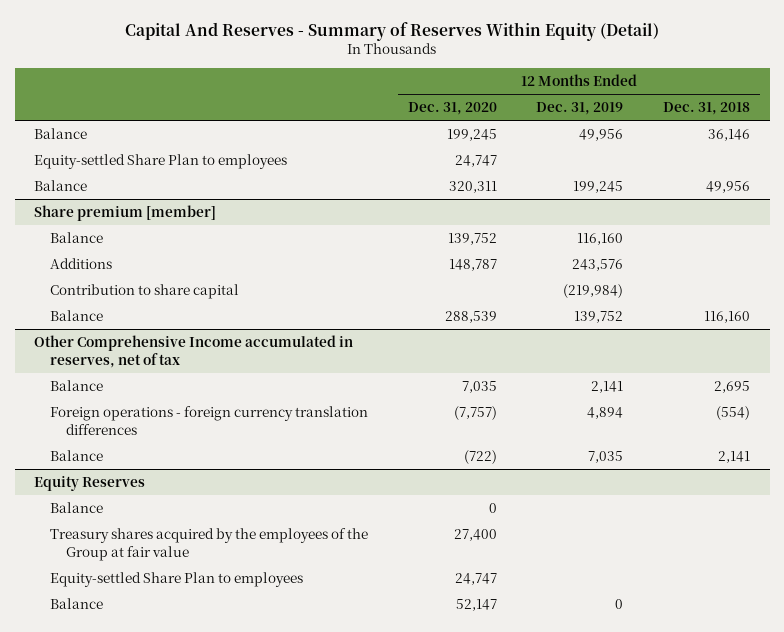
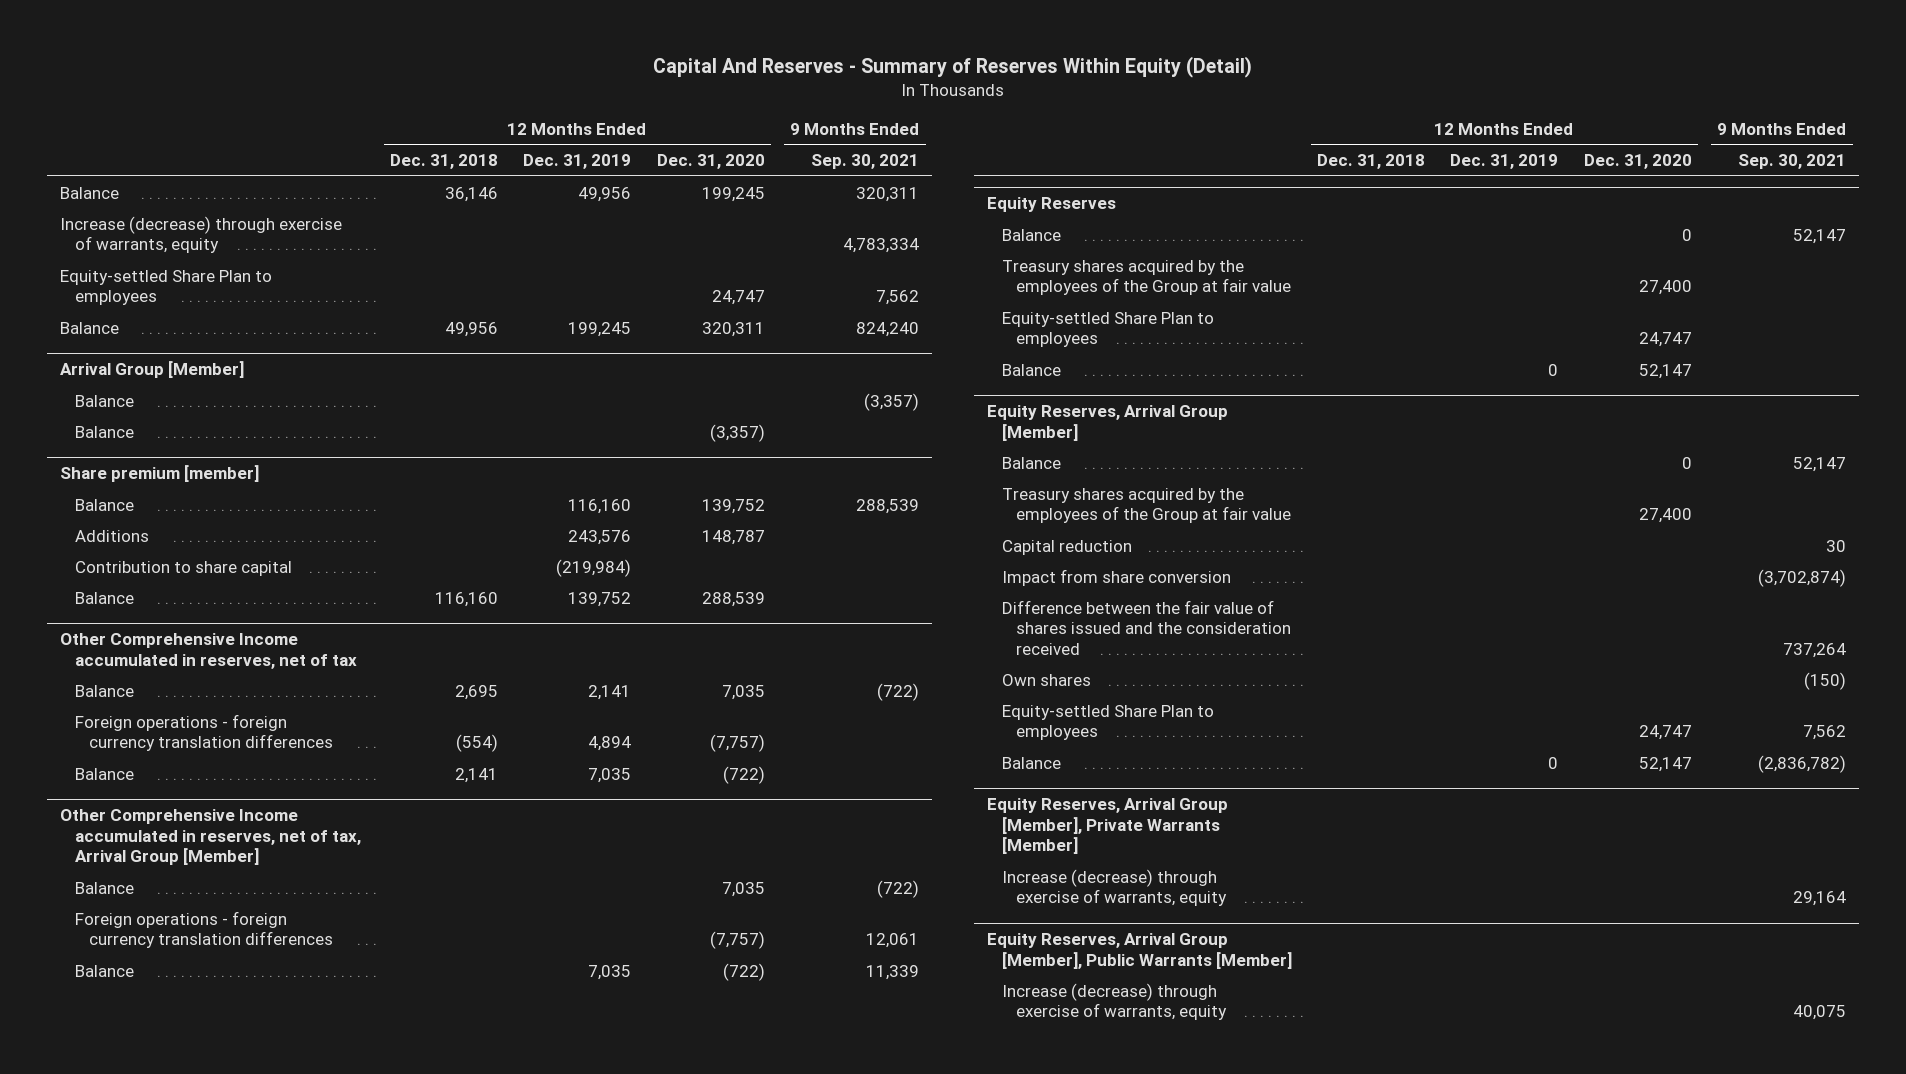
- | 12 Months Ended Dec. 31, 2020 | 12 Months Ended Dec. 31, 2019 | 12 Months Ended Dec. 31, 2018
+ | 12 Months Ended Dec. 31, 2018 | 12 Months Ended Dec. 31, 2019 | 12 Months Ended Dec. 31, 2020 | 9 Months Ended Sep. 30, 2021
+ Increase (decrease) through exercise of warrants, equity | | | | 4,783,334
+ Arrival Group [Member]
+ Balance | | | | (3,357)
+ Balance | | | (3,357) |
+ Other Comprehensive Income accumulated in reserves, net of tax, Arrival Group [Member]
+ Balance | | | 7,035 | (722)
+ Foreign operations - foreign currency translation differences | | | (7,757) | 12,061
+ Balance | | 7,035 | (722) | 11,339
+ Equity Reserves, Arrival Group [Member]
+ Balance | | | 0 | 52,147
+ Treasury shares acquired by the employees of the Group at fair value | | | 27,400 |
+ Capital reduction | | | | 30
+ Impact from share conversion | | | | (3,702,874)
+ Difference between the fair value of shares issued and the consideration received | | | | 737,264
+ Own shares | | | | (150)
+ Equity-settled Share Plan to employees | | | 24,747 | 7,562
+ Balance | | 0 | 52,147 | (2,836,782)
+ Equity Reserves, Arrival Group [Member], Private Warrants [Member]
+ Increase (decrease) through exercise of warrants, equity | | | | 29,164
+ Equity Reserves, Arrival Group [Member], Public Warrants [Member]
+ Increase (decrease) through exercise of warrants, equity | | | | 40,075

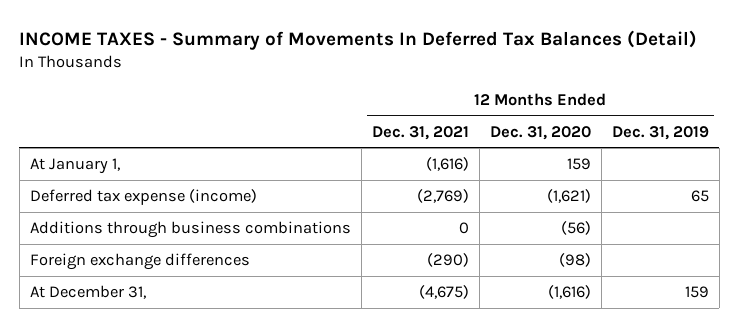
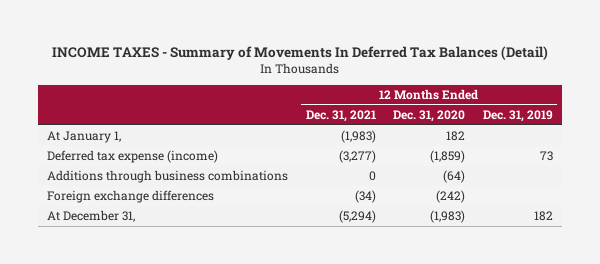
- At January 1, | (1,616) | 159 |
- Deferred tax expense (income) | (2,769) | (1,621) | 65
- Additions through business combinations | 0 | (56) |
- Foreign exchange differences | (290) | (98) |
- At December 31, | (4,675) | (1,616) | 159
+ At January 1, | (1,983) | 182 |
+ Deferred tax expense (income) | (3,277) | (1,859) | 73
+ Additions through business combinations | 0 | (64) |
+ Foreign exchange differences | (34) | (242) |
+ At December 31, | (5,294) | (1,983) | 182

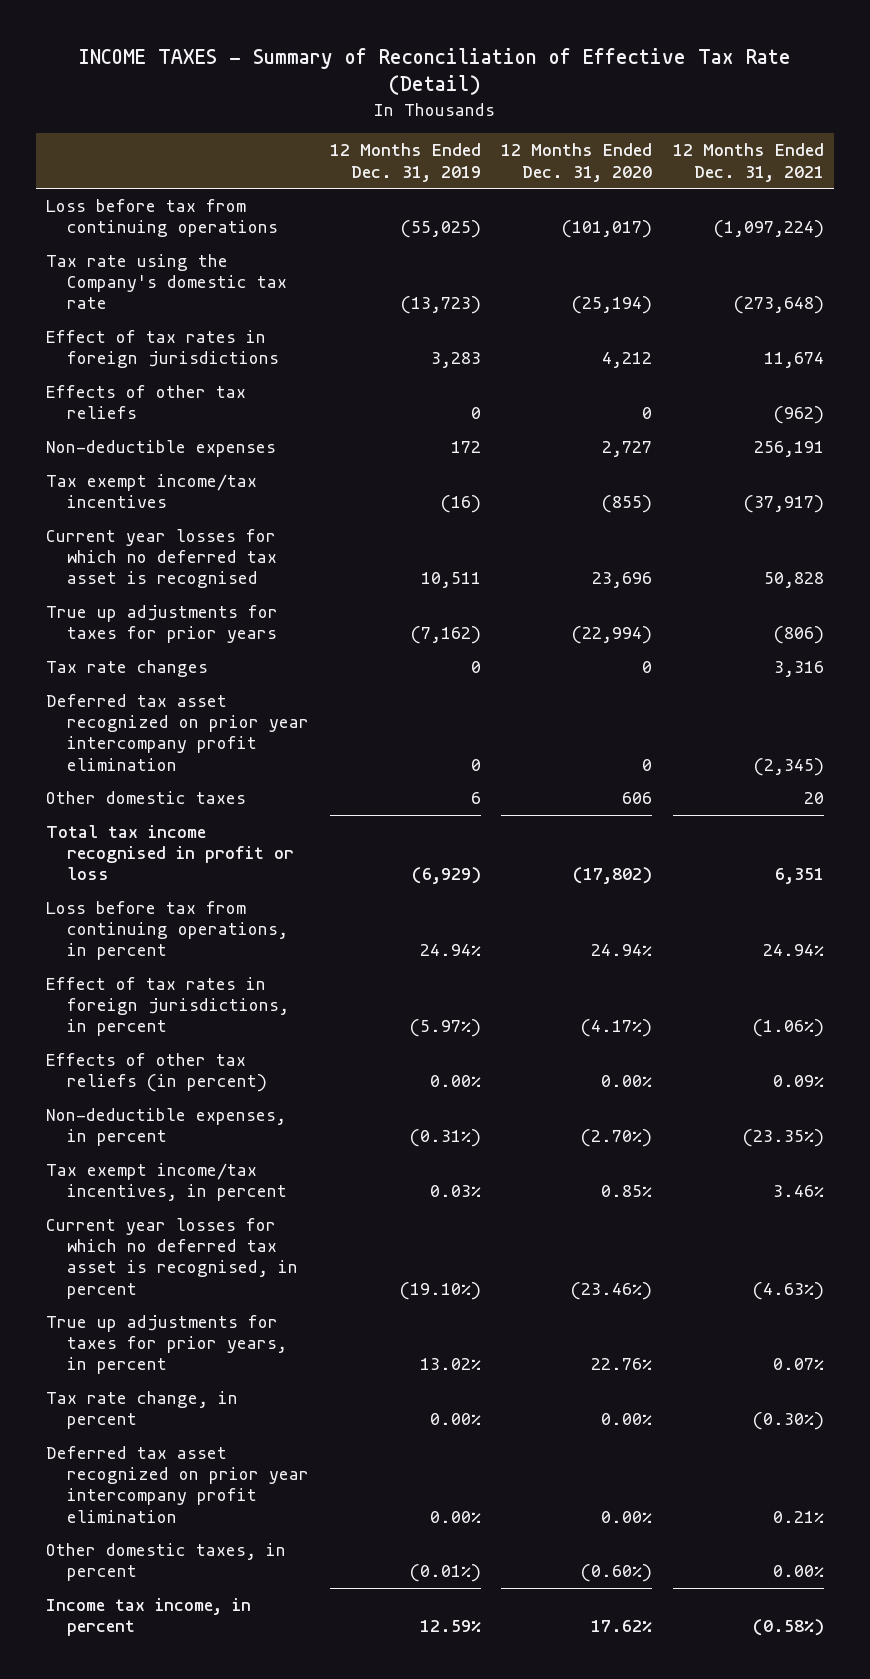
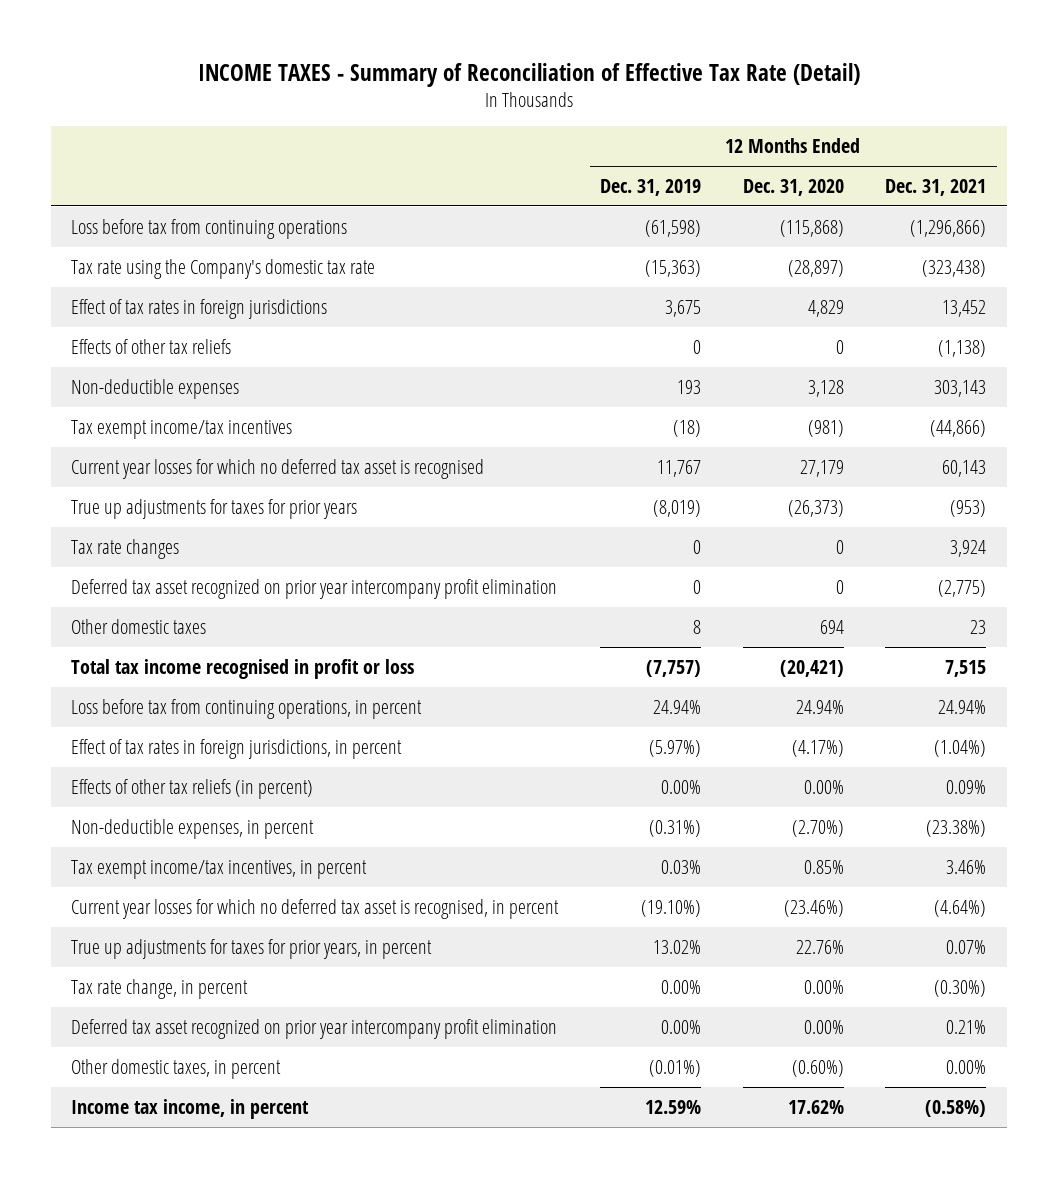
- Loss before tax from continuing operations | (55,025) | (101,017) | (1,097,224)
- Tax rate using the Company's domestic tax rate | (13,723) | (25,194) | (273,648)
- Effect of tax rates in foreign jurisdictions | 3,283 | 4,212 | 11,674
- Effects of other tax reliefs | 0 | 0 | (962)
- Non-deductible expenses | 172 | 2,727 | 256,191
- Tax exempt income/tax incentives | (16) | (855) | (37,917)
- Current year losses for which no deferred tax asset is recognised | 10,511 | 23,696 | 50,828
- True up adjustments for taxes for prior years | (7,162) | (22,994) | (806)
- Tax rate changes | 0 | 0 | 3,316
- Deferred tax asset recognized on prior year intercompany profit elimination | 0 | 0 | (2,345)
- Other domestic taxes | 6 | 606 | 20
- Total tax income recognised in profit or loss | (6,929) | (17,802) | 6,351
+ Loss before tax from continuing operations | (61,598) | (115,868) | (1,296,866)
+ Tax rate using the Company's domestic tax rate | (15,363) | (28,897) | (323,438)
+ Effect of tax rates in foreign jurisdictions | 3,675 | 4,829 | 13,452
+ Effects of other tax reliefs | 0 | 0 | (1,138)
+ Non-deductible expenses | 193 | 3,128 | 303,143
+ Tax exempt income/tax incentives | (18) | (981) | (44,866)
+ Current year losses for which no deferred tax asset is recognised | 11,767 | 27,179 | 60,143
+ True up adjustments for taxes for prior years | (8,019) | (26,373) | (953)
+ Tax rate changes | 0 | 0 | 3,924
+ Deferred tax asset recognized on prior year intercompany profit elimination | 0 | 0 | (2,775)
+ Other domestic taxes | 8 | 694 | 23
+ Total tax income recognised in profit or loss | (7,757) | (20,421) | 7,515
- Effect of tax rates in foreign jurisdictions, in percent | (5.97%) | (4.17%) | (1.06%)
+ Effect of tax rates in foreign jurisdictions, in percent | (5.97%) | (4.17%) | (1.04%)
- Non-deductible expenses, in percent | (0.31%) | (2.70%) | (23.35%)
+ Non-deductible expenses, in percent | (0.31%) | (2.70%) | (23.38%)
- Current year losses for which no deferred tax asset is recognised, in percent | (19.10%) | (23.46%) | (4.63%)
+ Current year losses for which no deferred tax asset is recognised, in percent | (19.10%) | (23.46%) | (4.64%)

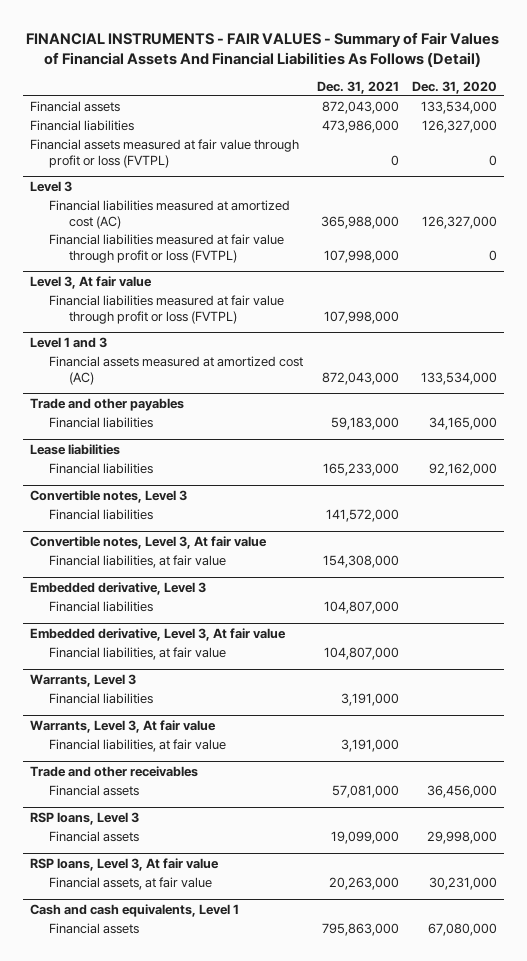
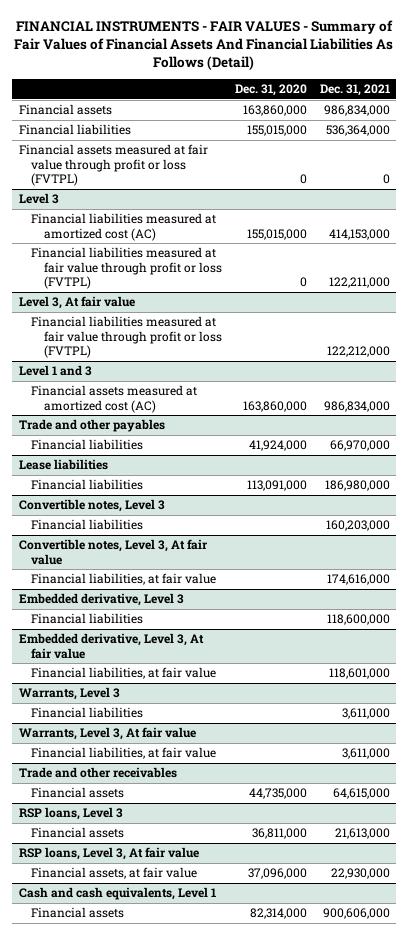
- | Dec. 31, 2021 | Dec. 31, 2020
+ | Dec. 31, 2020 | Dec. 31, 2021
- Financial assets | 872,043,000 | 133,534,000
- Financial liabilities | 473,986,000 | 126,327,000
+ Financial assets | 163,860,000 | 986,834,000
+ Financial liabilities | 155,015,000 | 536,364,000
@ Level 3
- Financial liabilities measured at amortized cost (AC) | 365,988,000 | 126,327,000
- Financial liabilities measured at fair value through profit or loss (FVTPL) | 107,998,000 | 0
+ Financial liabilities measured at amortized cost (AC) | 155,015,000 | 414,153,000
+ Financial liabilities measured at fair value through profit or loss (FVTPL) | 0 | 122,211,000
@ Level 3, At fair value
- Financial liabilities measured at fair value through profit or loss (FVTPL) | 107,998,000 |
+ Financial liabilities measured at fair value through profit or loss (FVTPL) | | 122,212,000
@ Level 1 and 3
- Financial assets measured at amortized cost (AC) | 872,043,000 | 133,534,000
+ Financial assets measured at amortized cost (AC) | 163,860,000 | 986,834,000
@ Trade and other payables
- Financial liabilities | 59,183,000 | 34,165,000
+ Financial liabilities | 41,924,000 | 66,970,000
@ Lease liabilities
- Financial liabilities | 165,233,000 | 92,162,000
+ Financial liabilities | 113,091,000 | 186,980,000
@ Convertible notes, Level 3
- Financial liabilities | 141,572,000 |
+ Financial liabilities | | 160,203,000
@ Convertible notes, Level 3, At fair value
- Financial liabilities, at fair value | 154,308,000 |
+ Financial liabilities, at fair value | | 174,616,000
@ Embedded derivative, Level 3
- Financial liabilities | 104,807,000 |
+ Financial liabilities | | 118,600,000
@ Embedded derivative, Level 3, At fair value
- Financial liabilities, at fair value | 104,807,000 |
+ Financial liabilities, at fair value | | 118,601,000
@ Warrants, Level 3
- Financial liabilities | 3,191,000 |
+ Financial liabilities | | 3,611,000
@ Warrants, Level 3, At fair value
- Financial liabilities, at fair value | 3,191,000 |
+ Financial liabilities, at fair value | | 3,611,000
@ Trade and other receivables
- Financial assets | 57,081,000 | 36,456,000
+ Financial assets | 44,735,000 | 64,615,000
@ RSP loans, Level 3
- Financial assets | 19,099,000 | 29,998,000
+ Financial assets | 36,811,000 | 21,613,000
@ RSP loans, Level 3, At fair value
- Financial assets, at fair value | 20,263,000 | 30,231,000
+ Financial assets, at fair value | 37,096,000 | 22,930,000
@ Cash and cash equivalents, Level 1
- Financial assets | 795,863,000 | 67,080,000
+ Financial assets | 82,314,000 | 900,606,000

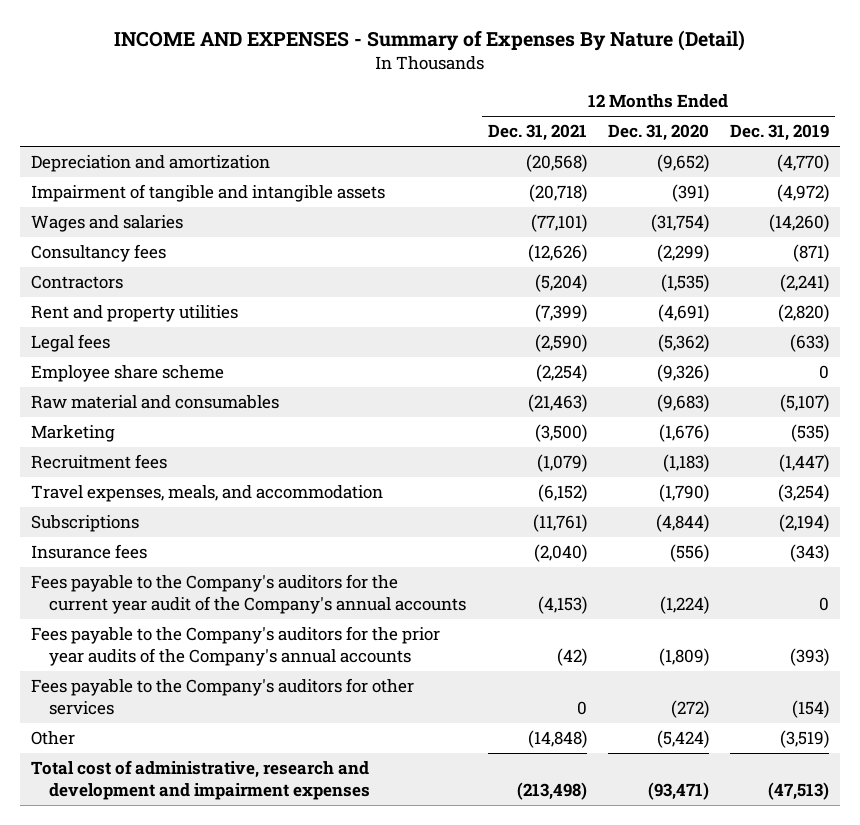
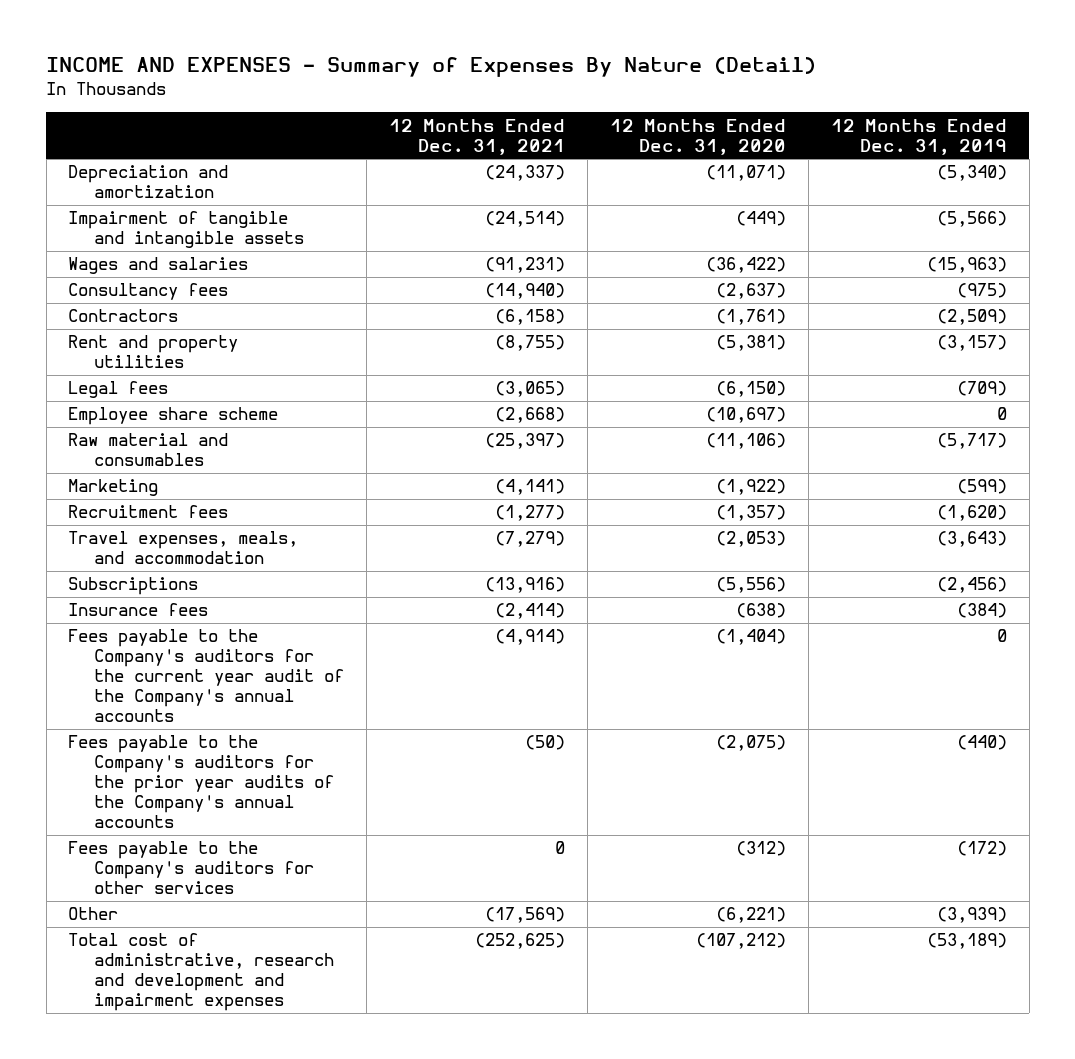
- Depreciation and amortization | (20,568) | (9,652) | (4,770)
- Impairment of tangible and intangible assets | (20,718) | (391) | (4,972)
- Wages and salaries | (77,101) | (31,754) | (14,260)
- Consultancy fees | (12,626) | (2,299) | (871)
- Contractors | (5,204) | (1,535) | (2,241)
- Rent and property utilities | (7,399) | (4,691) | (2,820)
- Legal fees | (2,590) | (5,362) | (633)
- Employee share scheme | (2,254) | (9,326) | 0
- Raw material and consumables | (21,463) | (9,683) | (5,107)
- Marketing | (3,500) | (1,676) | (535)
- Recruitment fees | (1,079) | (1,183) | (1,447)
- Travel expenses, meals, and accommodation | (6,152) | (1,790) | (3,254)
- Subscriptions | (11,761) | (4,844) | (2,194)
- Insurance fees | (2,040) | (556) | (343)
- Fees payable to the Company's auditors for the current year audit of the Company's annual accounts | (4,153) | (1,224) | 0
- Fees payable to the Company's auditors for the prior year audits of the Company's annual accounts | (42) | (1,809) | (393)
- Fees payable to the Company's auditors for other services | 0 | (272) | (154)
- Other | (14,848) | (5,424) | (3,519)
- Total cost of administrative, research and development and impairment expenses | (213,498) | (93,471) | (47,513)
+ Depreciation and amortization | (24,337) | (11,071) | (5,340)
+ Impairment of tangible and intangible assets | (24,514) | (449) | (5,566)
+ Wages and salaries | (91,231) | (36,422) | (15,963)
+ Consultancy fees | (14,940) | (2,637) | (975)
+ Contractors | (6,158) | (1,761) | (2,509)
+ Rent and property utilities | (8,755) | (5,381) | (3,157)
+ Legal fees | (3,065) | (6,150) | (709)
+ Employee share scheme | (2,668) | (10,697) | 0
+ Raw material and consumables | (25,397) | (11,106) | (5,717)
+ Marketing | (4,141) | (1,922) | (599)
+ Recruitment fees | (1,277) | (1,357) | (1,620)
+ Travel expenses, meals, and accommodation | (7,279) | (2,053) | (3,643)
+ Subscriptions | (13,916) | (5,556) | (2,456)
+ Insurance fees | (2,414) | (638) | (384)
+ Fees payable to the Company's auditors for the current year audit of the Company's annual accounts | (4,914) | (1,404) | 0
+ Fees payable to the Company's auditors for the prior year audits of the Company's annual accounts | (50) | (2,075) | (440)
+ Fees payable to the Company's auditors for other services | 0 | (312) | (172)
+ Other | (17,569) | (6,221) | (3,939)
+ Total cost of administrative, research and development and impairment expenses | (252,625) | (107,212) | (53,189)

